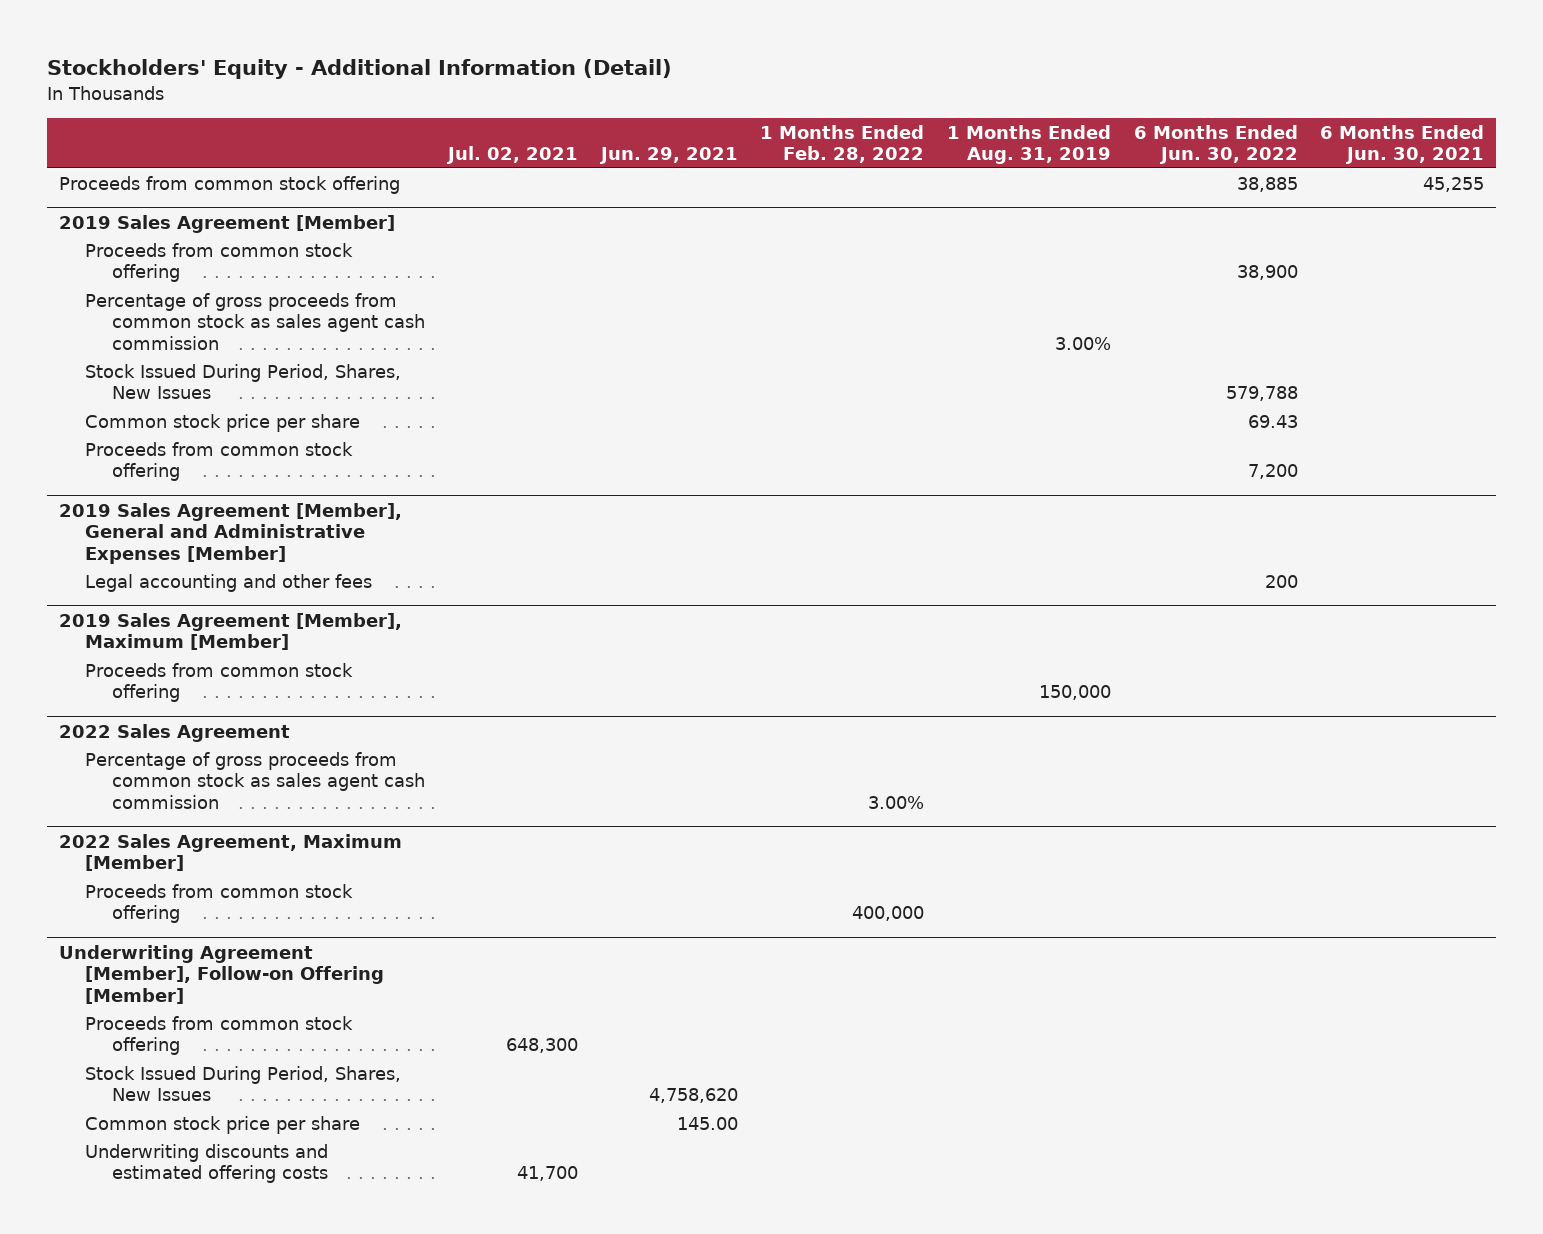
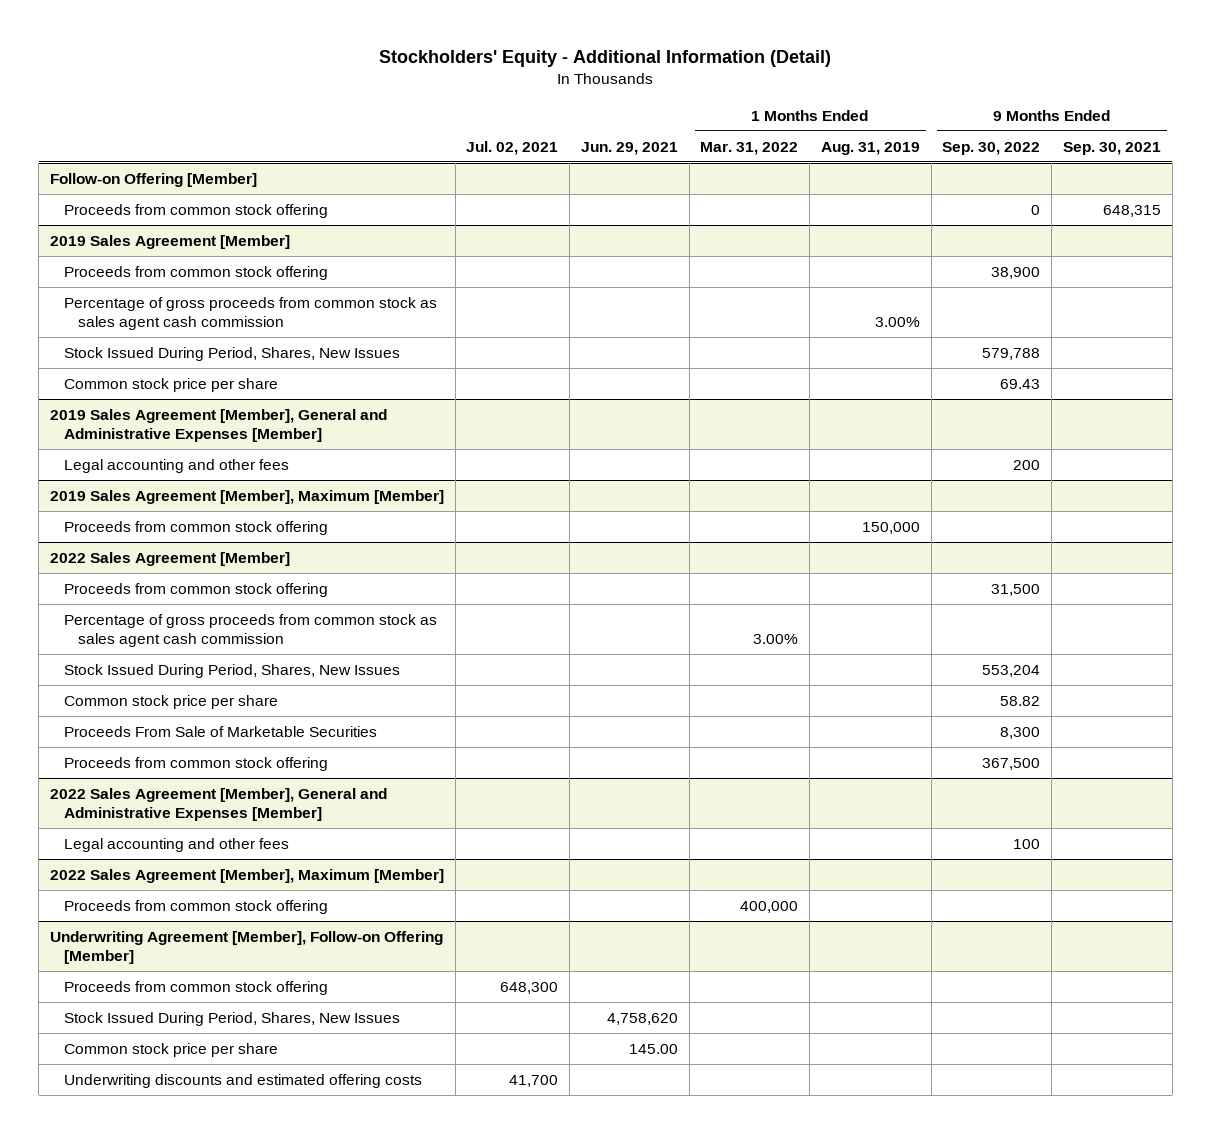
- | Jul. 02, 2021 | Jun. 29, 2021 | 1 Months Ended Feb. 28, 2022 | 1 Months Ended Aug. 31, 2019 | 6 Months Ended Jun. 30, 2022 | 6 Months Ended Jun. 30, 2021
+ | Jul. 02, 2021 | Jun. 29, 2021 | 1 Months Ended Mar. 31, 2022 | 1 Months Ended Aug. 31, 2019 | 9 Months Ended Sep. 30, 2022 | 9 Months Ended Sep. 30, 2021
- Proceeds from common stock offering | | | | | 38,885 | 45,255
+ Follow-on Offering [Member]
+ Proceeds from common stock offering | | | | | 0 | 648,315
@ 2019 Sales Agreement [Member]
- Proceeds from common stock offering | | | | | 7,200 |
- 2022 Sales Agreement
+ 2022 Sales Agreement [Member]
+ Proceeds from common stock offering | | | | | 31,500 |
- 2022 Sales Agreement, Maximum [Member]
+ Stock Issued During Period, Shares, New Issues | | | | | 553,204 |
+ Common stock price per share | | | | | 58.82 |
+ Proceeds From Sale of Marketable Securities | | | | | 8,300 |
+ Proceeds from common stock offering | | | | | 367,500 |
+ 2022 Sales Agreement [Member], General and Administrative Expenses [Member]
+ Legal accounting and other fees | | | | | 100 |
+ 2022 Sales Agreement [Member], Maximum [Member]

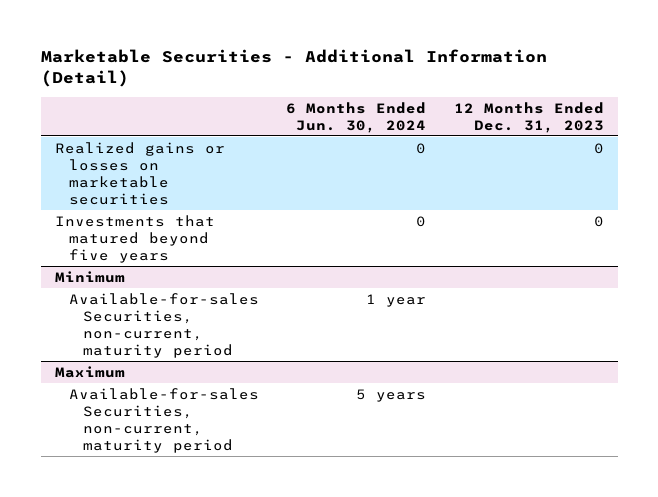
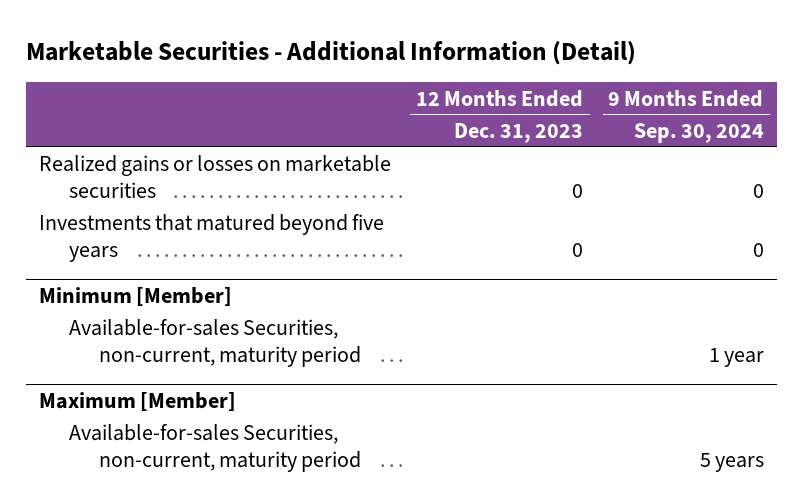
- | 6 Months Ended Jun. 30, 2024 | 12 Months Ended Dec. 31, 2023
+ | 12 Months Ended Dec. 31, 2023 | 9 Months Ended Sep. 30, 2024
- Minimum
+ Minimum [Member]
- Maximum
+ Maximum [Member]

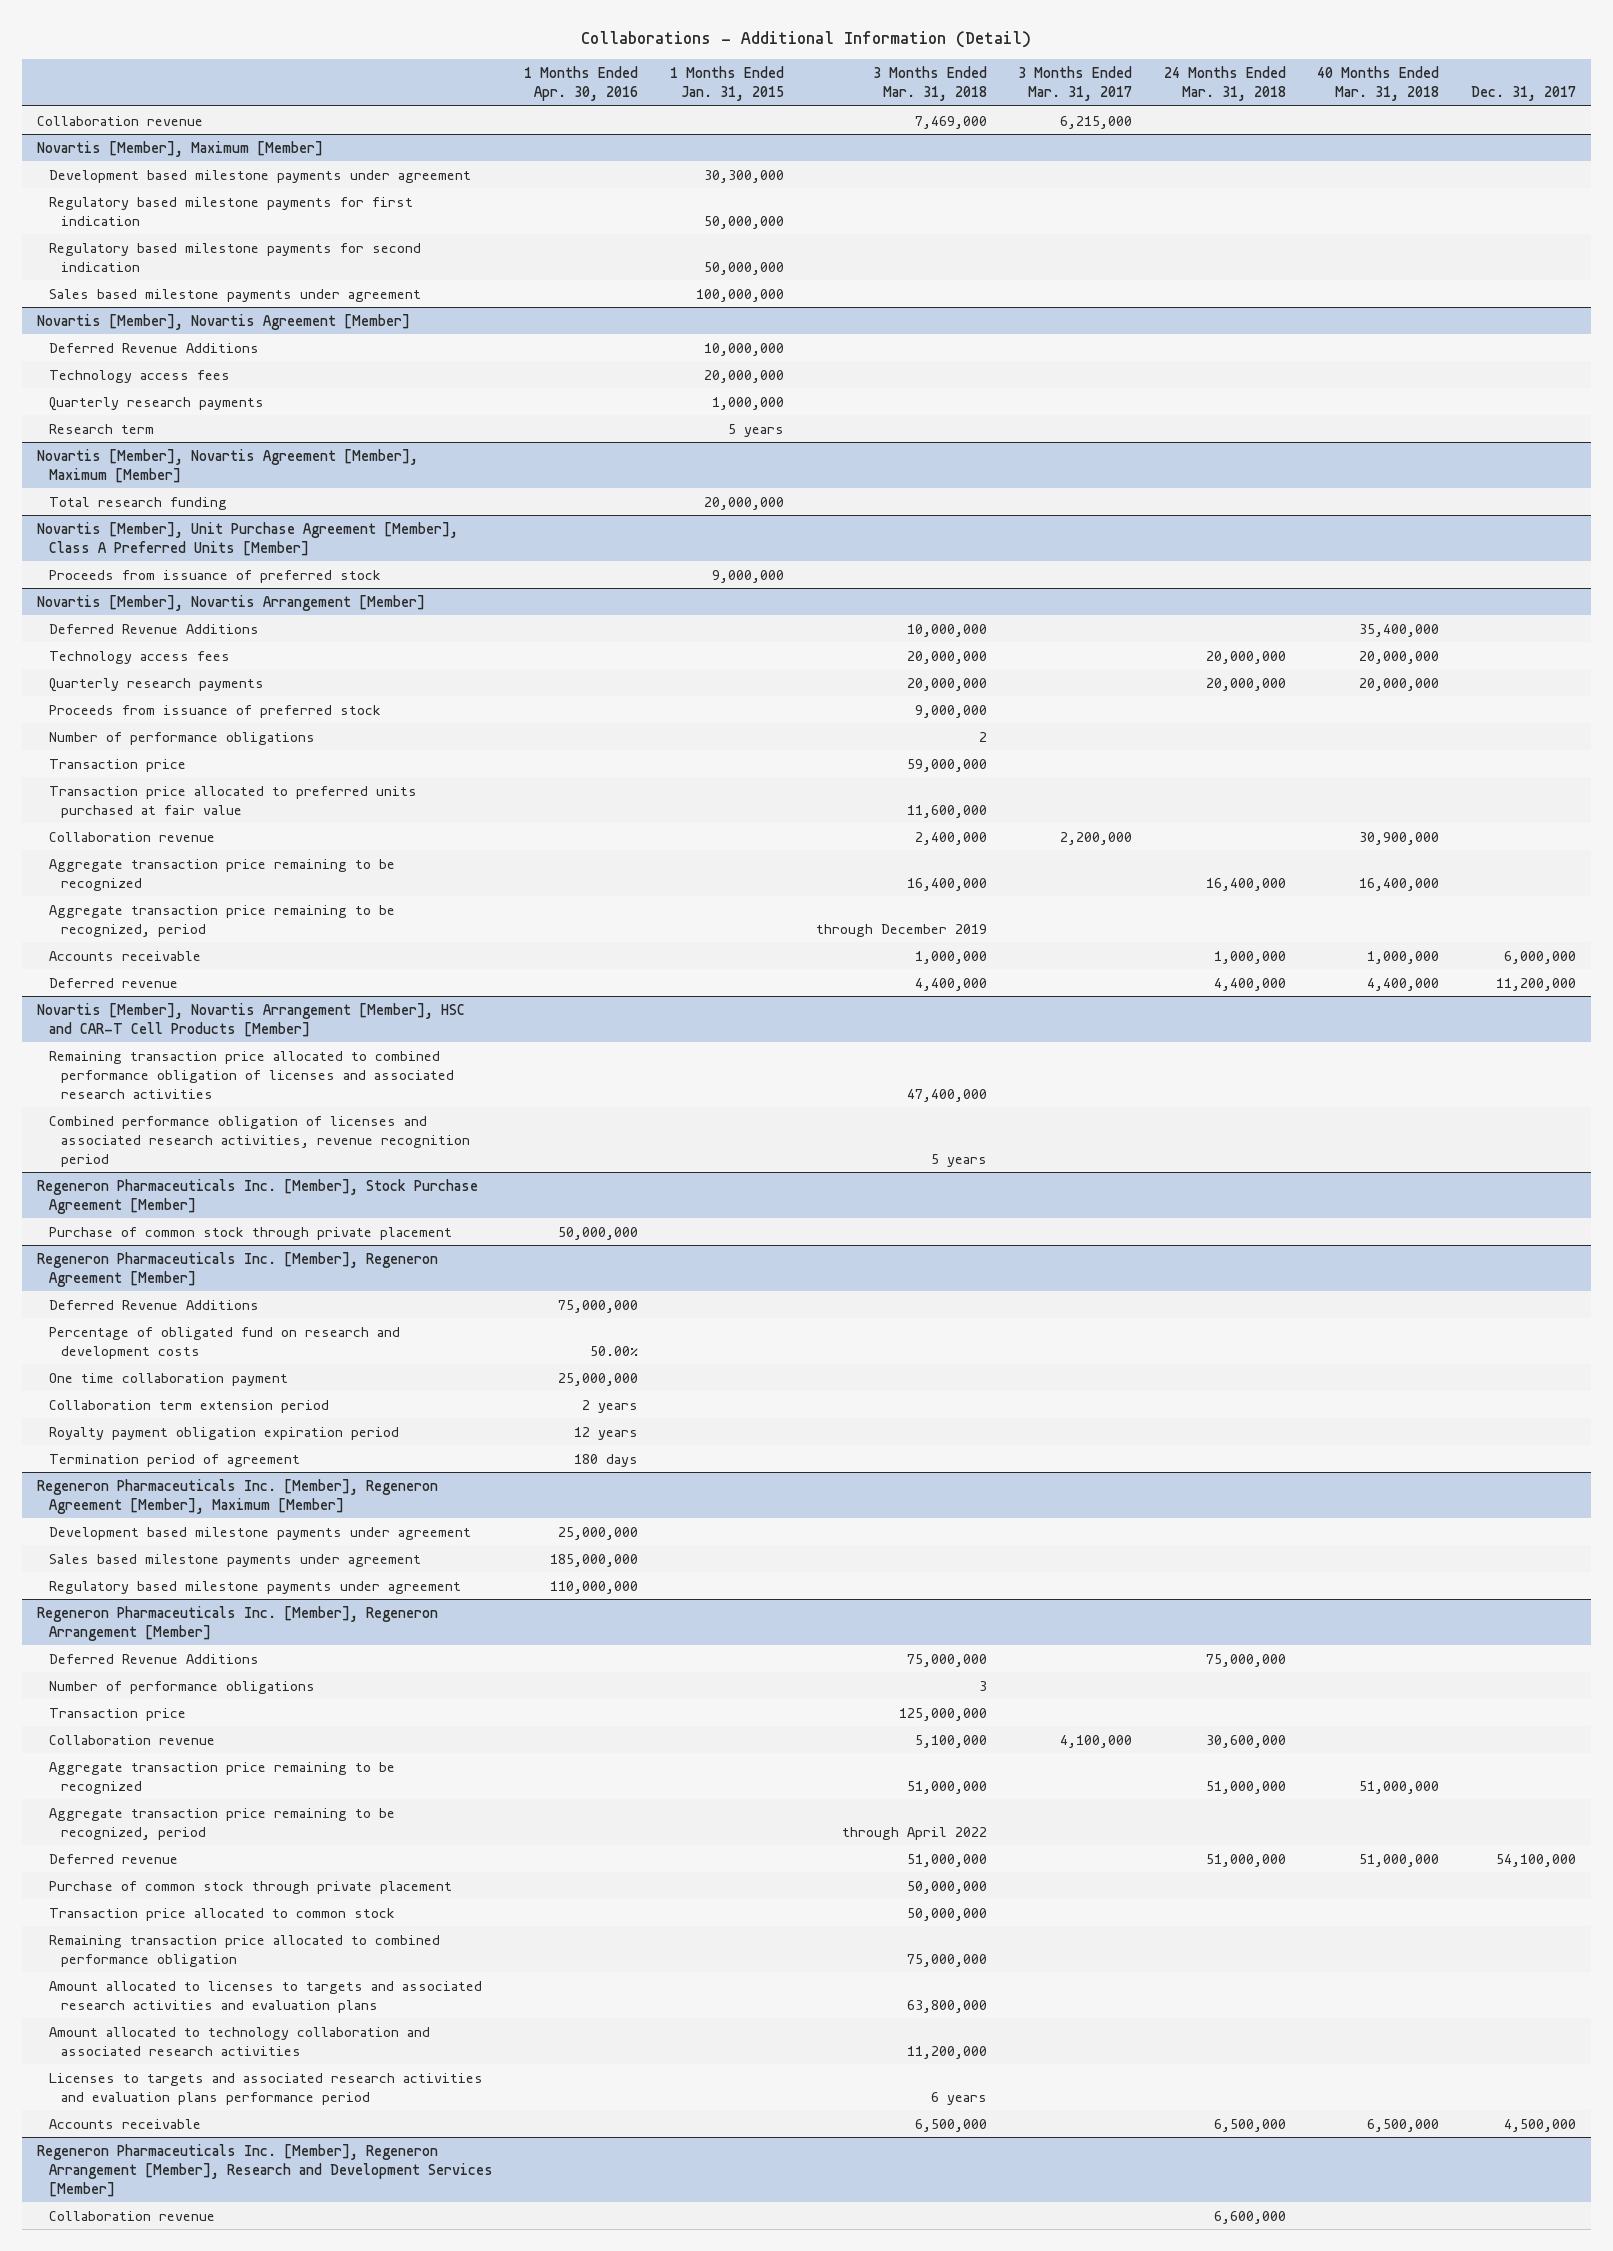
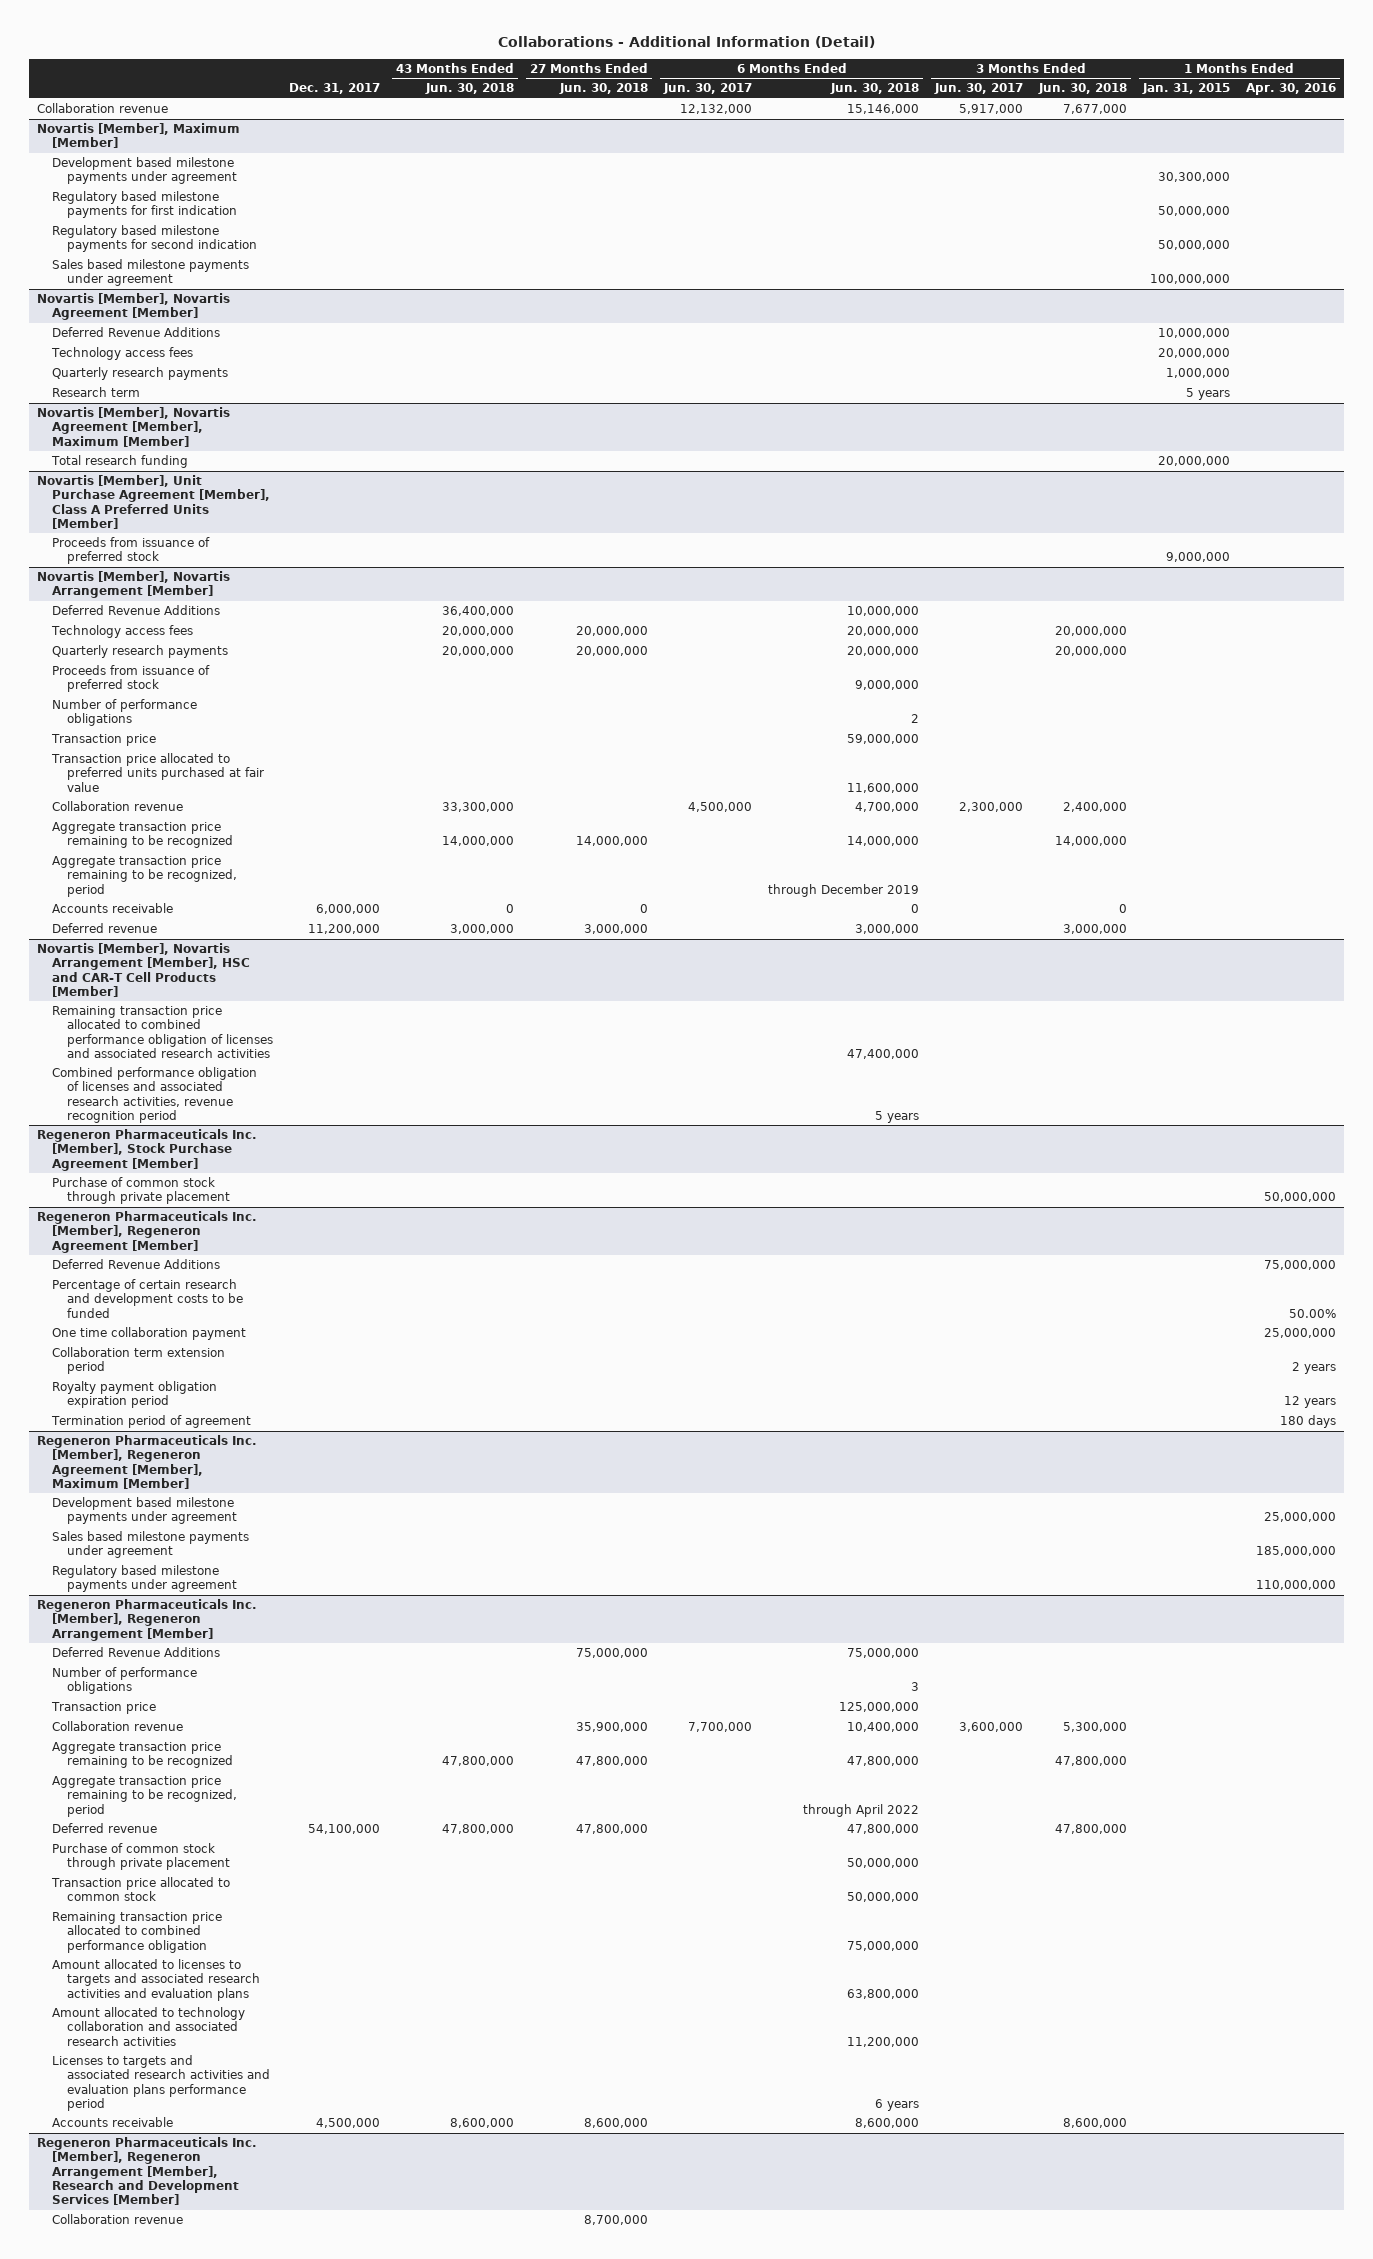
- | 1 Months Ended Apr. 30, 2016 | 1 Months Ended Jan. 31, 2015 | 3 Months Ended Mar. 31, 2018 | 3 Months Ended Mar. 31, 2017 | 24 Months Ended Mar. 31, 2018 | 40 Months Ended Mar. 31, 2018 | Dec. 31, 2017
+ | Dec. 31, 2017 | 43 Months Ended Jun. 30, 2018 | 27 Months Ended Jun. 30, 2018 | 6 Months Ended Jun. 30, 2017 | 6 Months Ended Jun. 30, 2018 | 3 Months Ended Jun. 30, 2017 | 3 Months Ended Jun. 30, 2018 | 1 Months Ended Jan. 31, 2015 | 1 Months Ended Apr. 30, 2016
@ Regeneron Pharmaceuticals Inc. [Member], Regeneron Agreement [Member]
- Percentage of obligated fund on research and development costs | 50.00% | | | | | |
+ Percentage of certain research and development costs to be funded | | | | | | | | | 50.00%

